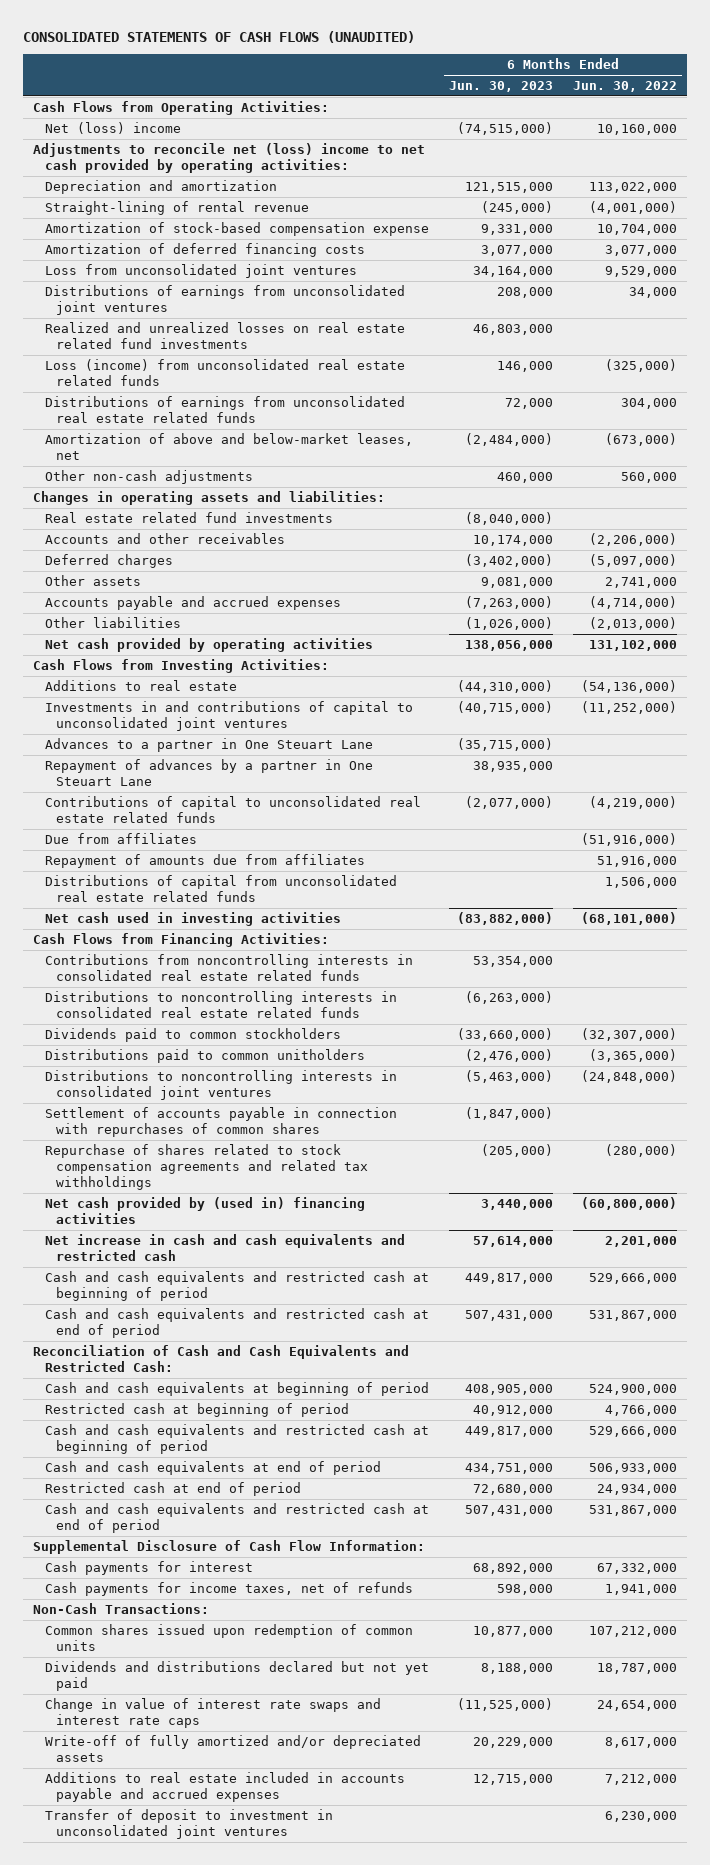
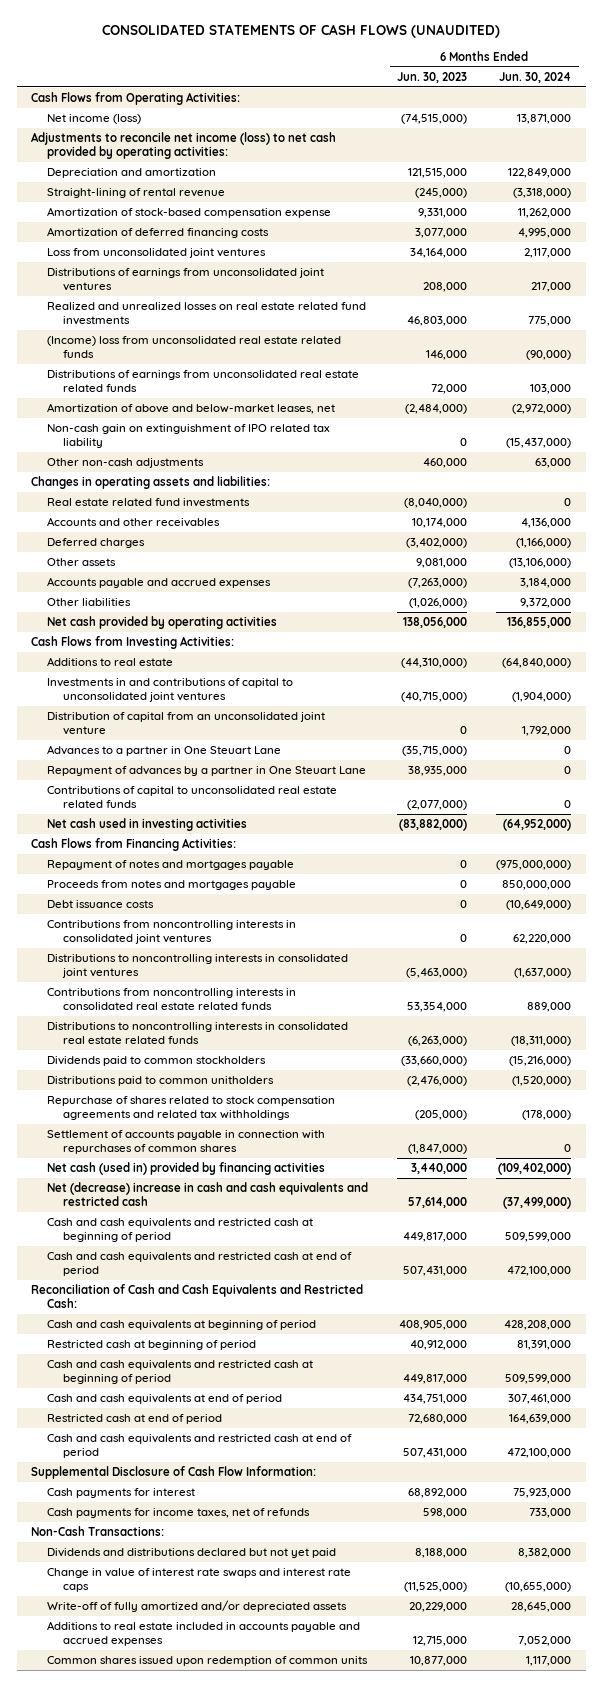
- | 6 Months Ended Jun. 30, 2023 | 6 Months Ended Jun. 30, 2022
+ | 6 Months Ended Jun. 30, 2023 | 6 Months Ended Jun. 30, 2024
- Net (loss) income | (74,515,000) | 10,160,000
- Adjustments to reconcile net (loss) income to net cash provided by operating activities:
+ Net income (loss) | (74,515,000) | 13,871,000
+ Adjustments to reconcile net income (loss) to net cash provided by operating activities:
- Loss (income) from unconsolidated real estate related funds | 146,000 | (325,000)
+ (Income) loss from unconsolidated real estate related funds | 146,000 | (90,000)
+ Non-cash gain on extinguishment of IPO related tax liability | 0 | (15,437,000)
+ Distribution of capital from an unconsolidated joint venture | 0 | 1,792,000
- Due from affiliates | | (51,916,000)
- Repayment of amounts due from affiliates | | 51,916,000
- Distributions of capital from unconsolidated real estate related funds | | 1,506,000
+ Repayment of notes and mortgages payable | 0 | (975,000,000)
+ Proceeds from notes and mortgages payable | 0 | 850,000,000
+ Debt issuance costs | 0 | (10,649,000)
+ Contributions from noncontrolling interests in consolidated joint ventures | 0 | 62,220,000
moved up: Distributions to noncontrolling interests in consolidated joint ventures | (5,463,000) | (1,637,000)
- Net cash provided by (used in) financing activities | 3,440,000 | (60,800,000)
- Net increase in cash and cash equivalents and restricted cash | 57,614,000 | 2,201,000
moved down: Settlement of accounts payable in connection with repurchases of common shares | (1,847,000) | 0
+ Net cash (used in) provided by financing activities | 3,440,000 | (109,402,000)
+ Net (decrease) increase in cash and cash equivalents and restricted cash | 57,614,000 | (37,499,000)
- Transfer of deposit to investment in unconsolidated joint ventures | | 6,230,000
moved down: Common shares issued upon redemption of common units | 10,877,000 | 1,117,000

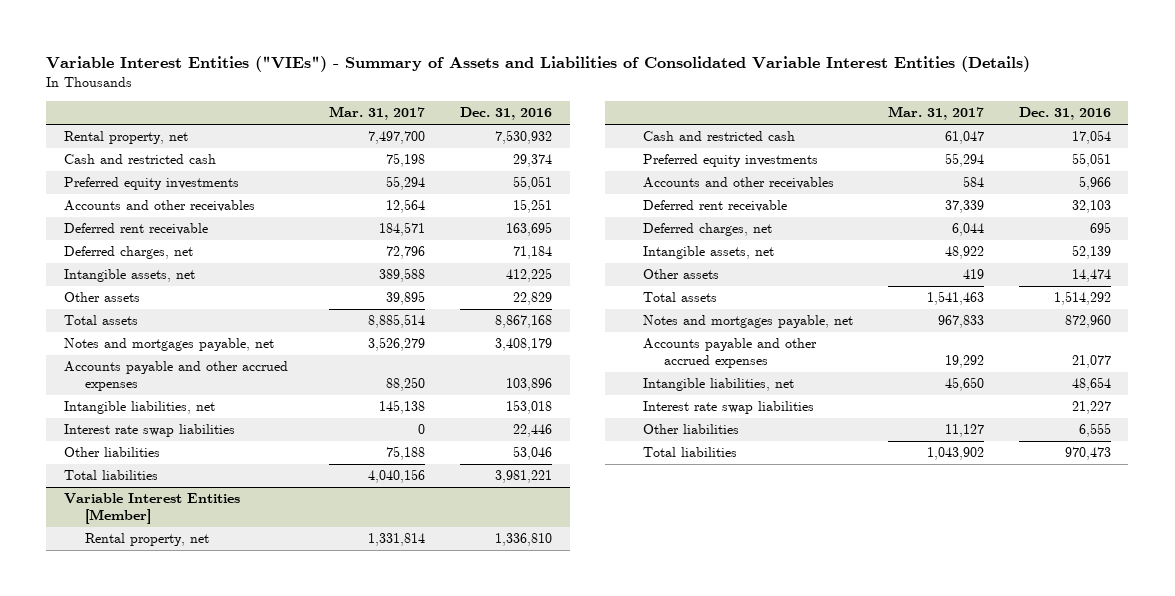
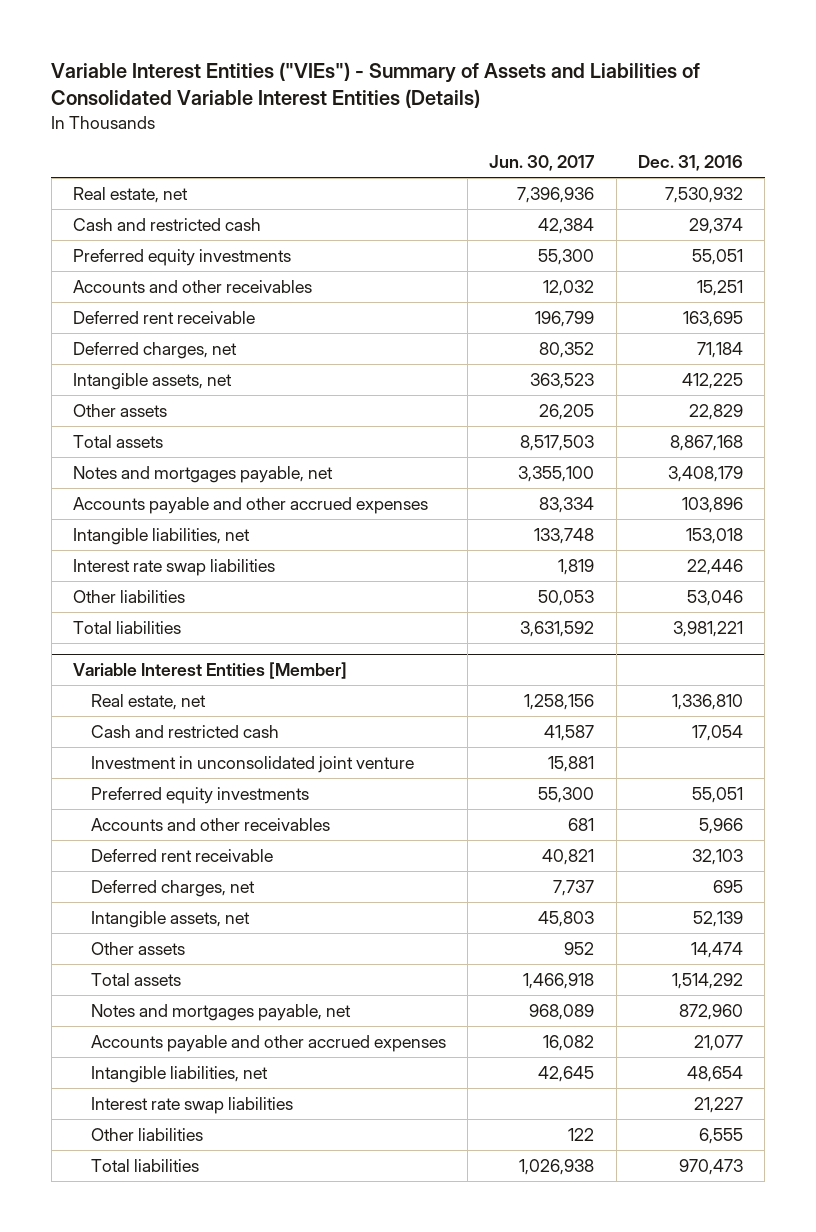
- | Mar. 31, 2017 | Dec. 31, 2016
+ | Jun. 30, 2017 | Dec. 31, 2016
- Rental property, net | 7,497,700 | 7,530,932
+ Real estate, net | 7,396,936 | 7,530,932
@ Variable Interest Entities [Member]
- Rental property, net | 1,331,814 | 1,336,810
+ Real estate, net | 1,258,156 | 1,336,810
+ Investment in unconsolidated joint venture | 15,881 |

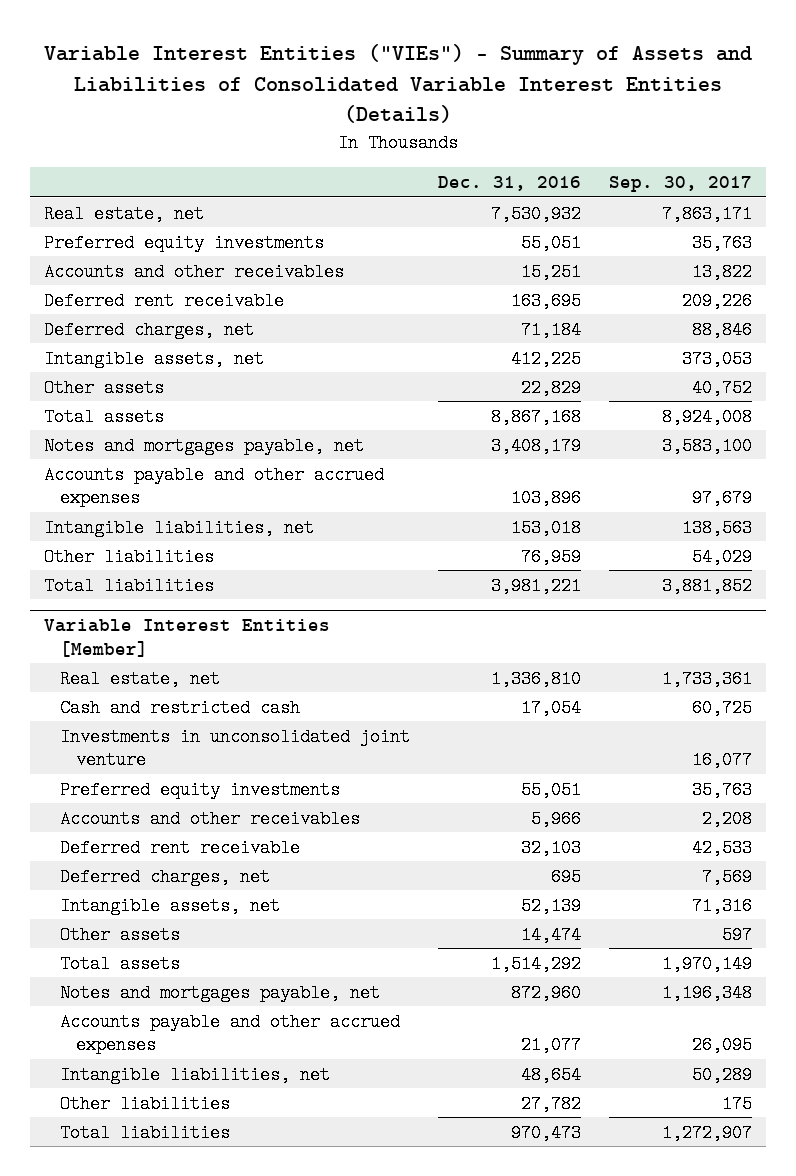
- | Jun. 30, 2017 | Dec. 31, 2016
+ | Dec. 31, 2016 | Sep. 30, 2017
- Cash and restricted cash | 42,384 | 29,374
- Interest rate swap liabilities | 1,819 | 22,446
- Other liabilities | 50,053 | 53,046
+ Other liabilities | 76,959 | 54,029
@ Variable Interest Entities [Member]
- Investment in unconsolidated joint venture | 15,881 |
+ Investments in unconsolidated joint venture | | 16,077
- Interest rate swap liabilities | | 21,227
- Other liabilities | 122 | 6,555
+ Other liabilities | 27,782 | 175

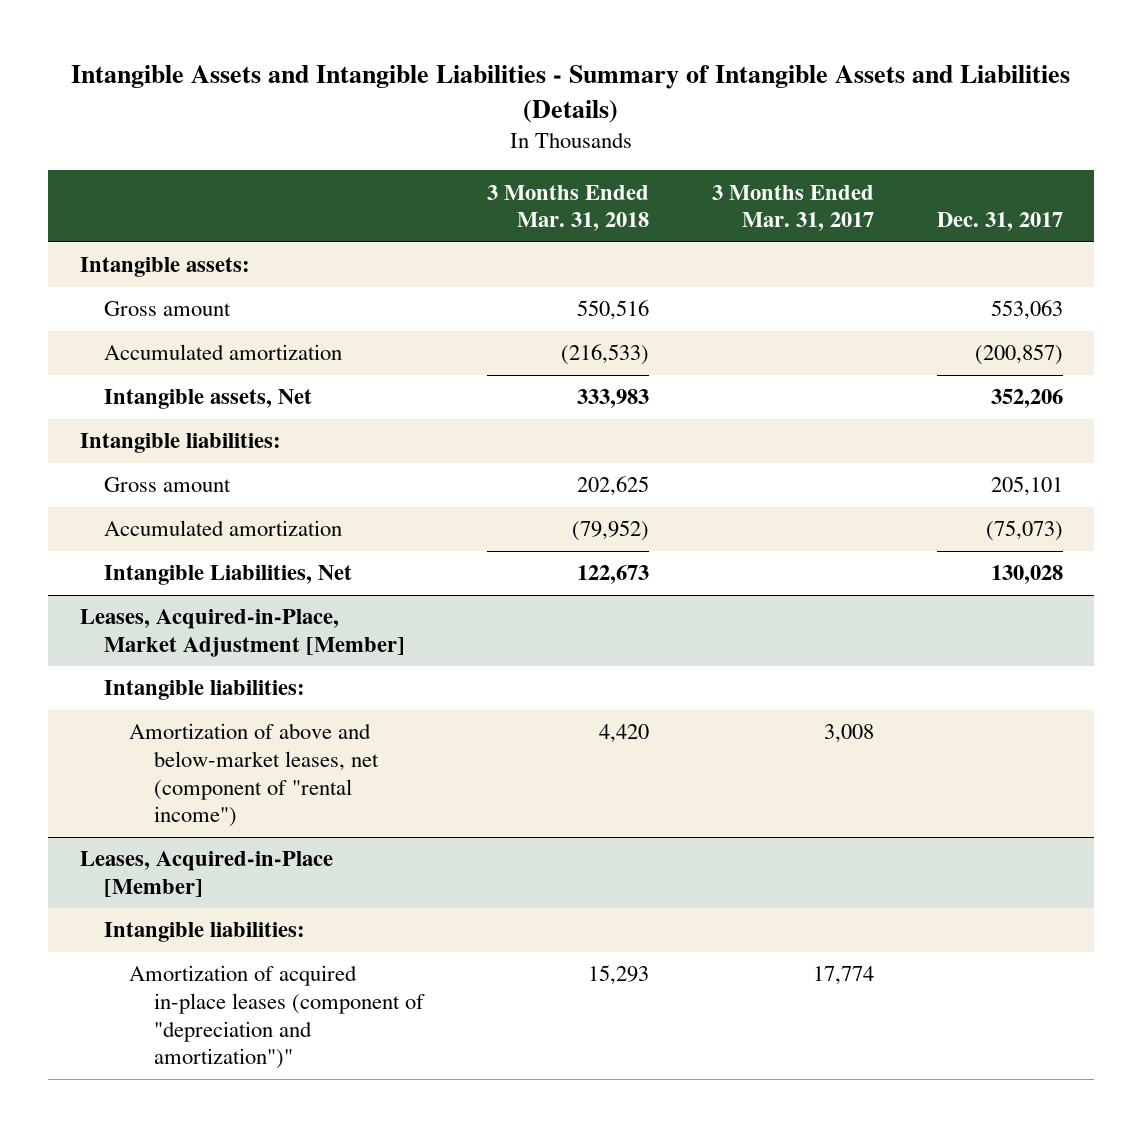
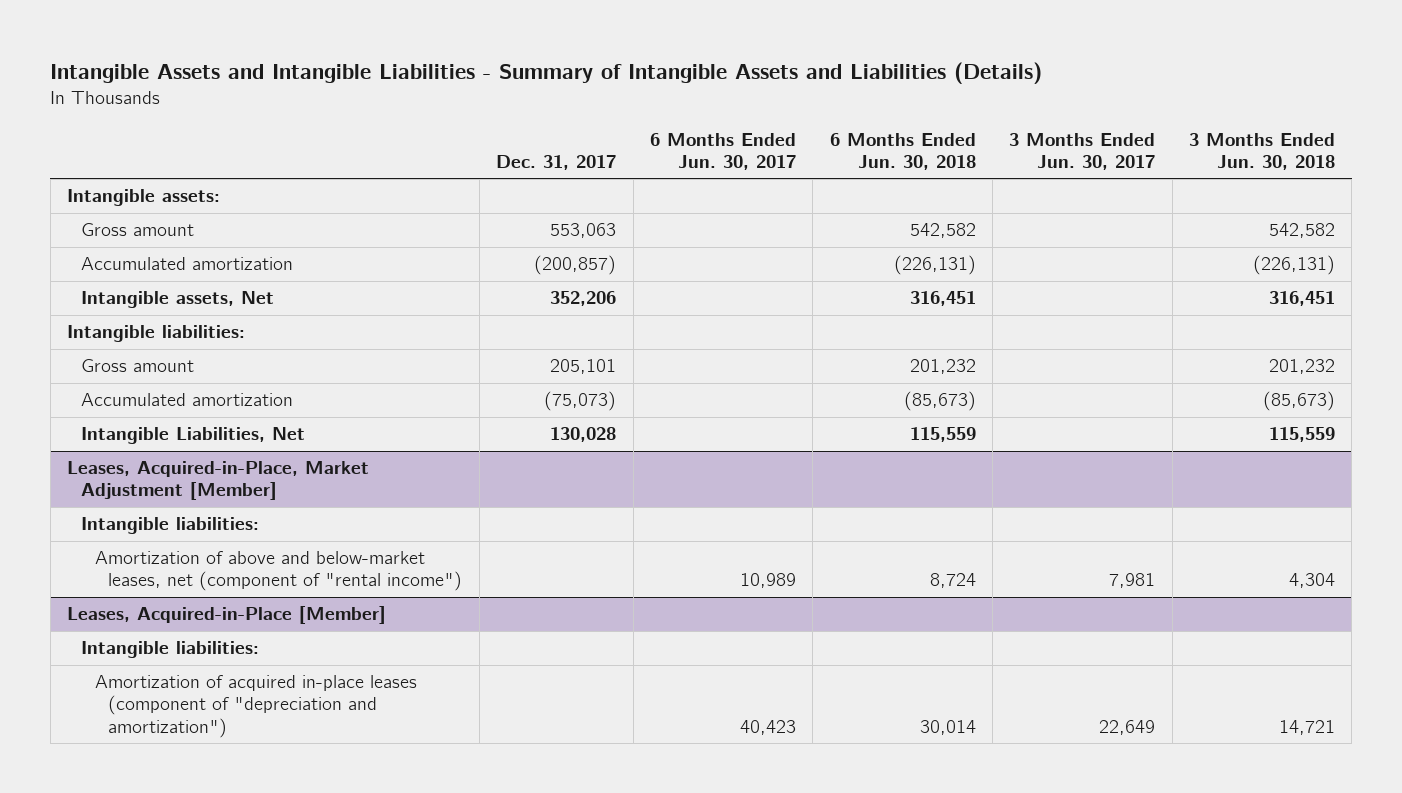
- | 3 Months Ended Mar. 31, 2018 | 3 Months Ended Mar. 31, 2017 | Dec. 31, 2017
+ | Dec. 31, 2017 | 6 Months Ended Jun. 30, 2017 | 6 Months Ended Jun. 30, 2018 | 3 Months Ended Jun. 30, 2017 | 3 Months Ended Jun. 30, 2018
@ Leases, Acquired-in-Place [Member]
- Amortization of acquired in-place leases (component of "depreciation and amortization")" | 15,293 | 17,774 |
+ Amortization of acquired in-place leases (component of "depreciation and amortization") | | 40,423 | 30,014 | 22,649 | 14,721

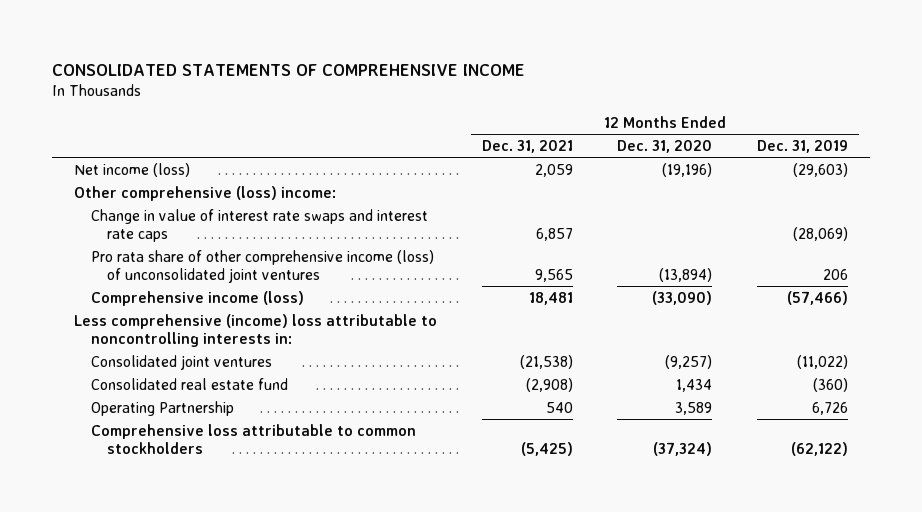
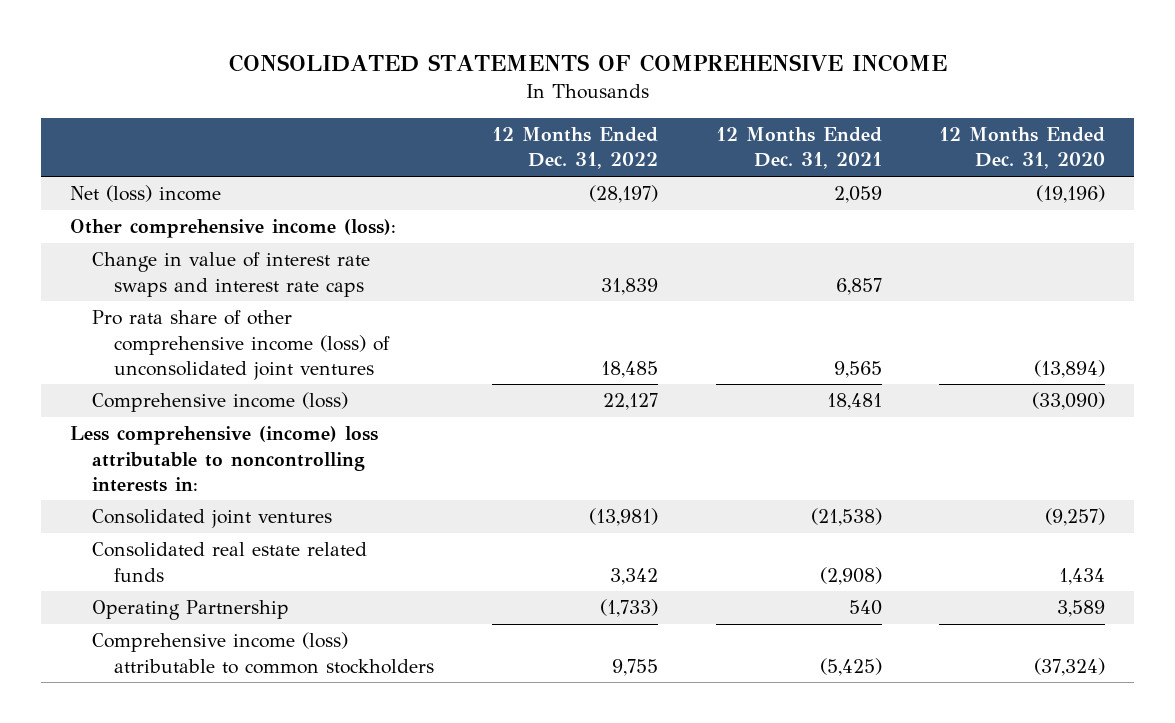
- | 12 Months Ended Dec. 31, 2021 | 12 Months Ended Dec. 31, 2020 | 12 Months Ended Dec. 31, 2019
+ | 12 Months Ended Dec. 31, 2022 | 12 Months Ended Dec. 31, 2021 | 12 Months Ended Dec. 31, 2020
- Net income (loss) | 2,059 | (19,196) | (29,603)
- Other comprehensive (loss) income:
+ Net (loss) income | (28,197) | 2,059 | (19,196)
+ Other comprehensive income (loss):
- Consolidated real estate fund | (2,908) | 1,434 | (360)
+ Consolidated real estate related funds | 3,342 | (2,908) | 1,434
- Comprehensive loss attributable to common stockholders | (5,425) | (37,324) | (62,122)
+ Comprehensive income (loss) attributable to common stockholders | 9,755 | (5,425) | (37,324)

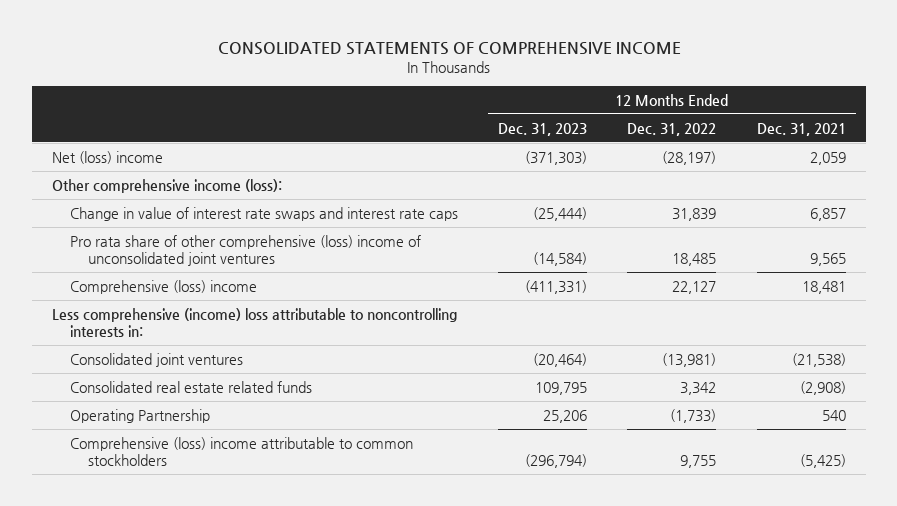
- | 12 Months Ended Dec. 31, 2022 | 12 Months Ended Dec. 31, 2021 | 12 Months Ended Dec. 31, 2020
+ | 12 Months Ended Dec. 31, 2023 | 12 Months Ended Dec. 31, 2022 | 12 Months Ended Dec. 31, 2021
- Pro rata share of other comprehensive income (loss) of unconsolidated joint ventures | 18,485 | 9,565 | (13,894)
- Comprehensive income (loss) | 22,127 | 18,481 | (33,090)
+ Pro rata share of other comprehensive (loss) income of unconsolidated joint ventures | (14,584) | 18,485 | 9,565
+ Comprehensive (loss) income | (411,331) | 22,127 | 18,481
- Comprehensive income (loss) attributable to common stockholders | 9,755 | (5,425) | (37,324)
+ Comprehensive (loss) income attributable to common stockholders | (296,794) | 9,755 | (5,425)

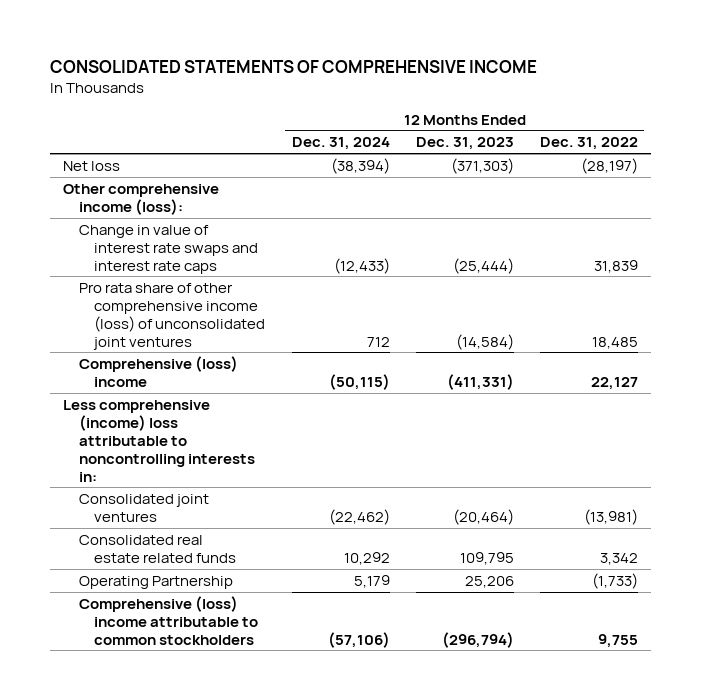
- | 12 Months Ended Dec. 31, 2023 | 12 Months Ended Dec. 31, 2022 | 12 Months Ended Dec. 31, 2021
+ | 12 Months Ended Dec. 31, 2024 | 12 Months Ended Dec. 31, 2023 | 12 Months Ended Dec. 31, 2022
- Net (loss) income | (371,303) | (28,197) | 2,059
+ Net loss | (38,394) | (371,303) | (28,197)
- Pro rata share of other comprehensive (loss) income of unconsolidated joint ventures | (14,584) | 18,485 | 9,565
+ Pro rata share of other comprehensive income (loss) of unconsolidated joint ventures | 712 | (14,584) | 18,485

